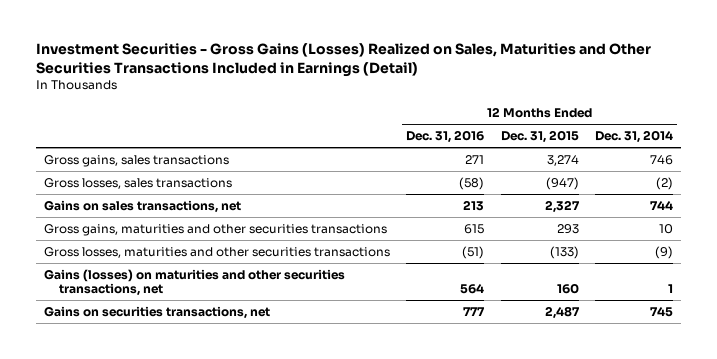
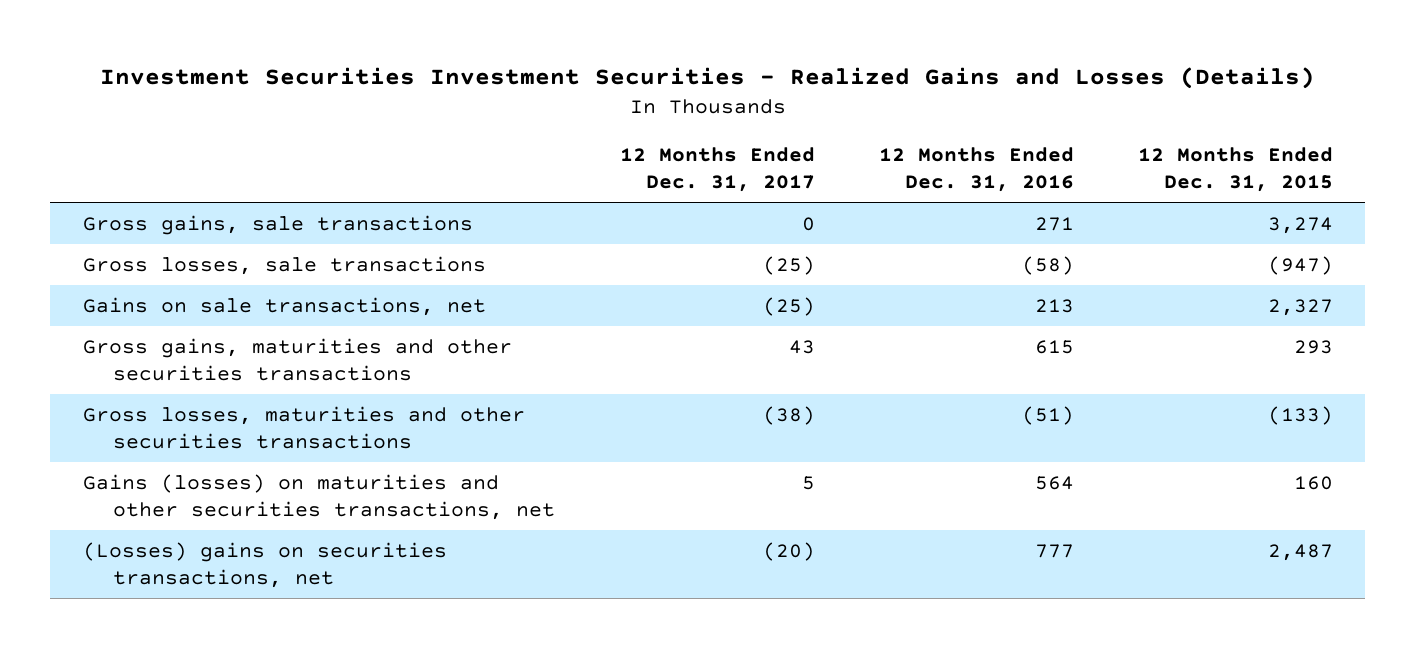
- Investment Securities - Gross Gains (Losses) Realized on Sales, Maturities and Other Securities Transactions Included in Earnings (Detail)
+ Investment Securities Investment Securities - Realized Gains and Losses (Details)
- | 12 Months Ended Dec. 31, 2016 | 12 Months Ended Dec. 31, 2015 | 12 Months Ended Dec. 31, 2014
+ | 12 Months Ended Dec. 31, 2017 | 12 Months Ended Dec. 31, 2016 | 12 Months Ended Dec. 31, 2015
- Gross gains, sales transactions | 271 | 3,274 | 746
- Gross losses, sales transactions | (58) | (947) | (2)
- Gains on sales transactions, net | 213 | 2,327 | 744
+ Gross gains, sale transactions | 0 | 271 | 3,274
+ Gross losses, sale transactions | (25) | (58) | (947)
+ Gains on sale transactions, net | (25) | 213 | 2,327
- Gains on securities transactions, net | 777 | 2,487 | 745
+ (Losses) gains on securities transactions, net | (20) | 777 | 2,487

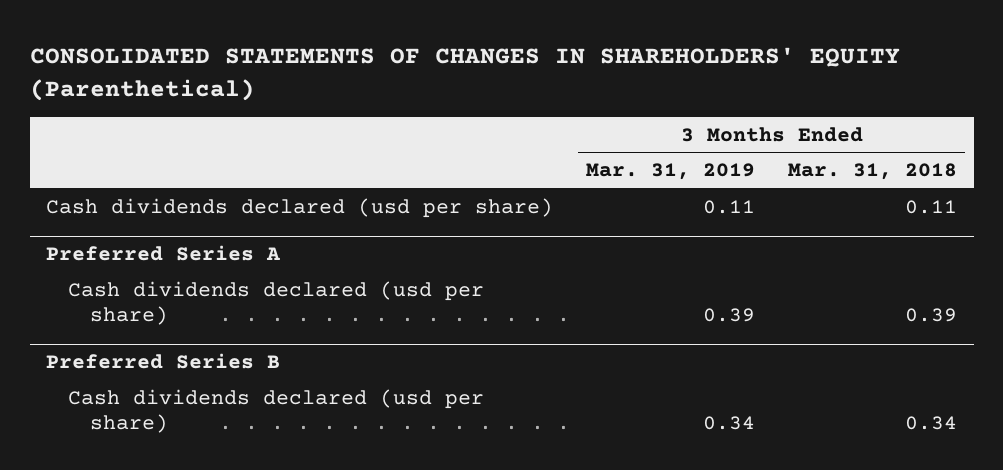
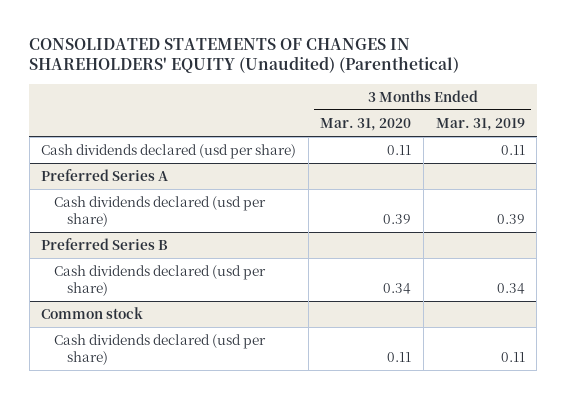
- CONSOLIDATED STATEMENTS OF CHANGES IN SHAREHOLDERS' EQUITY (Parenthetical)
+ CONSOLIDATED STATEMENTS OF CHANGES IN SHAREHOLDERS' EQUITY (Unaudited) (Parenthetical)
- | 3 Months Ended Mar. 31, 2019 | 3 Months Ended Mar. 31, 2018
+ | 3 Months Ended Mar. 31, 2020 | 3 Months Ended Mar. 31, 2019
+ Common stock
+ Cash dividends declared (usd per share) | 0.11 | 0.11

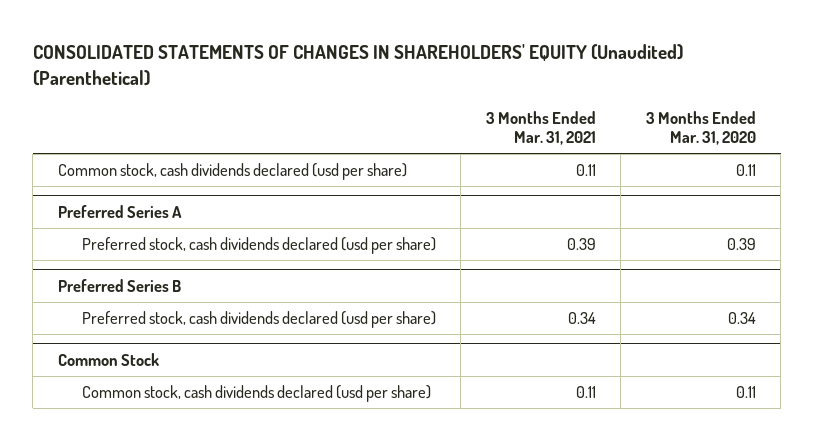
- | 3 Months Ended Mar. 31, 2020 | 3 Months Ended Mar. 31, 2019
+ | 3 Months Ended Mar. 31, 2021 | 3 Months Ended Mar. 31, 2020
- Cash dividends declared (usd per share) | 0.11 | 0.11
+ Common stock, cash dividends declared (usd per share) | 0.11 | 0.11
@ Preferred Series A
- Cash dividends declared (usd per share) | 0.39 | 0.39
+ Preferred stock, cash dividends declared (usd per share) | 0.39 | 0.39
@ Preferred Series B
- Cash dividends declared (usd per share) | 0.34 | 0.34
- Common stock
- Cash dividends declared (usd per share) | 0.11 | 0.11
@ Preferred Series B
+ Preferred stock, cash dividends declared (usd per share) | 0.34 | 0.34
+ Common Stock
+ Common stock, cash dividends declared (usd per share) | 0.11 | 0.11

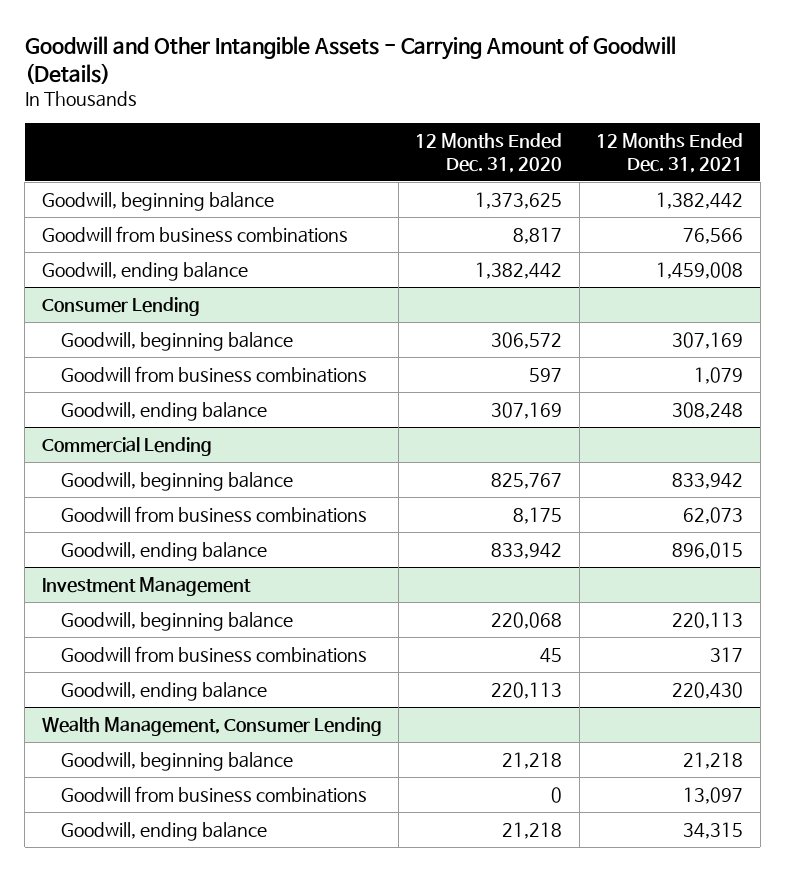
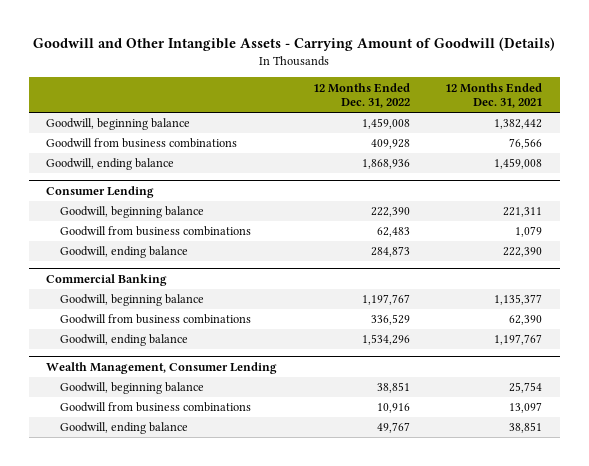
- | 12 Months Ended Dec. 31, 2020 | 12 Months Ended Dec. 31, 2021
+ | 12 Months Ended Dec. 31, 2022 | 12 Months Ended Dec. 31, 2021
@ Consumer Lending
- Goodwill, beginning balance | 306,572 | 307,169
+ Goodwill, beginning balance | 222,390 | 221,311
- Goodwill, ending balance | 307,169 | 308,248
- Commercial Lending
- Goodwill, beginning balance | 825,767 | 833,942
- Goodwill from business combinations | 8,175 | 62,073
- Goodwill, ending balance | 833,942 | 896,015
- Investment Management
- Goodwill, beginning balance | 220,068 | 220,113
- Goodwill from business combinations | 45 | 317
- Goodwill, ending balance | 220,113 | 220,430
@ Consumer Lending
+ Goodwill, ending balance | 284,873 | 222,390
+ Commercial Banking
+ Goodwill, beginning balance | 1,197,767 | 1,135,377
+ Goodwill from business combinations | 336,529 | 62,390
+ Goodwill, ending balance | 1,534,296 | 1,197,767
@ Wealth Management, Consumer Lending
- Goodwill, beginning balance | 21,218 | 21,218
+ Goodwill, beginning balance | 38,851 | 25,754
- Goodwill, ending balance | 21,218 | 34,315
+ Goodwill, ending balance | 49,767 | 38,851

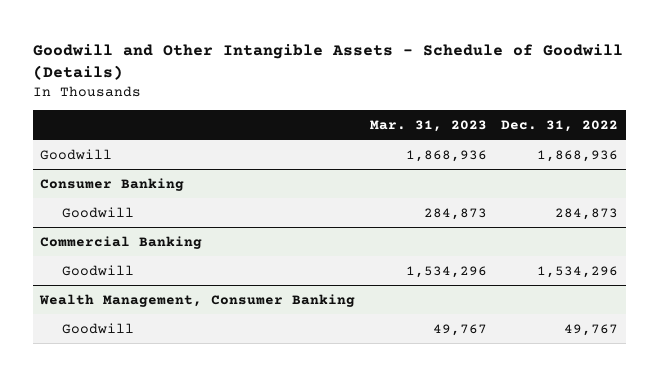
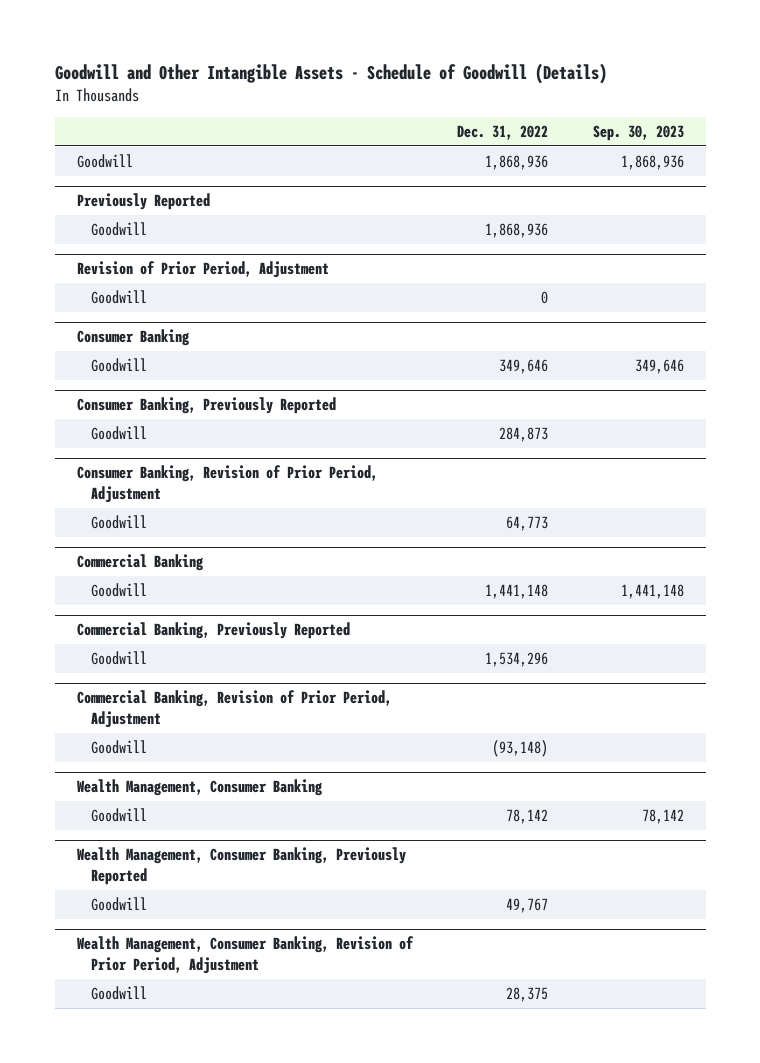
- | Mar. 31, 2023 | Dec. 31, 2022
+ | Dec. 31, 2022 | Sep. 30, 2023
+ Previously Reported
+ Goodwill | 1,868,936 |
+ Revision of Prior Period, Adjustment
+ Goodwill | 0 |
@ Consumer Banking
+ Goodwill | 349,646 | 349,646
+ Consumer Banking, Previously Reported
+ Consumer Banking, Revision of Prior Period, Adjustment
+ Goodwill | 64,773 |
@ Commercial Banking
+ Goodwill | 1,441,148 | 1,441,148
+ Commercial Banking, Previously Reported
+ Commercial Banking, Revision of Prior Period, Adjustment
+ Goodwill | (93,148) |
@ Wealth Management, Consumer Banking
+ Goodwill | 78,142 | 78,142
+ Wealth Management, Consumer Banking, Previously Reported
+ Wealth Management, Consumer Banking, Revision of Prior Period, Adjustment
+ Goodwill | 28,375 |

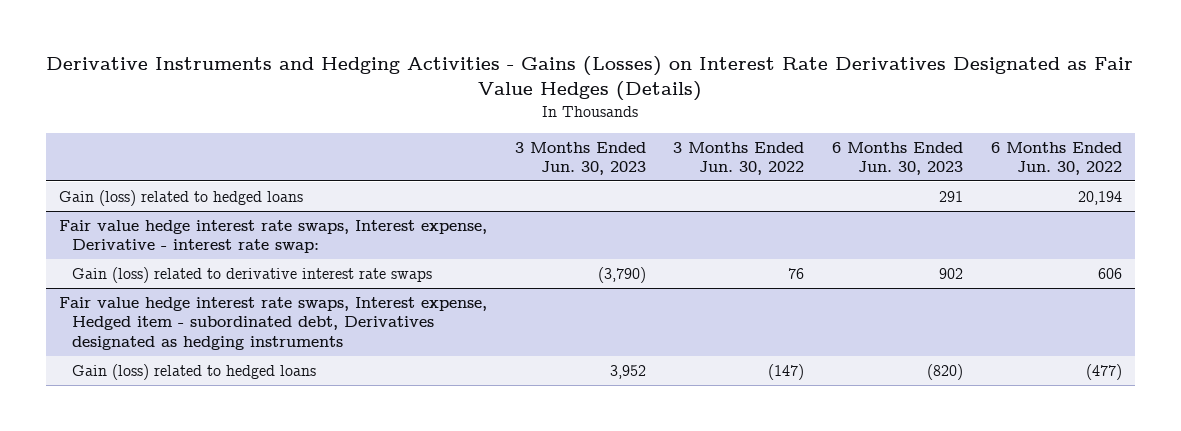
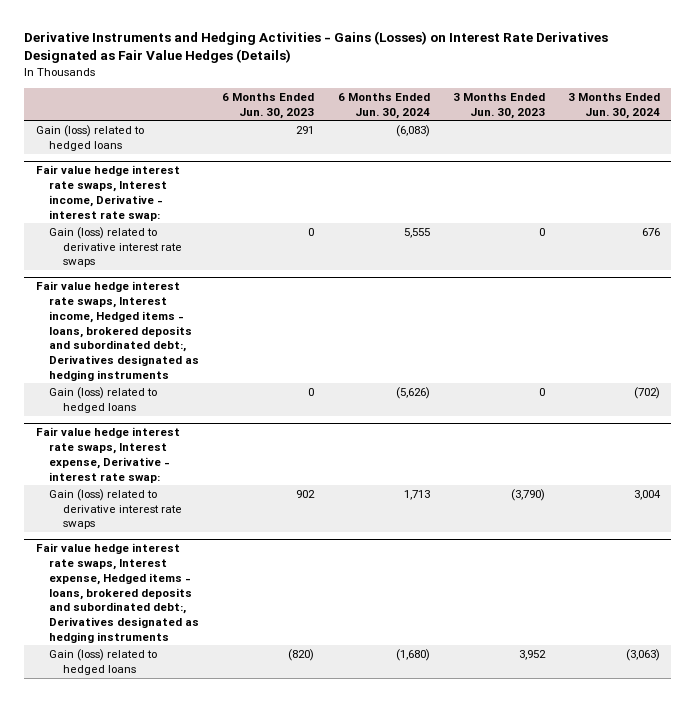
- | 3 Months Ended Jun. 30, 2023 | 3 Months Ended Jun. 30, 2022 | 6 Months Ended Jun. 30, 2023 | 6 Months Ended Jun. 30, 2022
+ | 6 Months Ended Jun. 30, 2023 | 6 Months Ended Jun. 30, 2024 | 3 Months Ended Jun. 30, 2023 | 3 Months Ended Jun. 30, 2024
+ Fair value hedge interest rate swaps, Interest income, Derivative - interest rate swap:
+ Gain (loss) related to derivative interest rate swaps | 0 | 5,555 | 0 | 676
+ Fair value hedge interest rate swaps, Interest income, Hedged items - loans, brokered deposits and subordinated debt:, Derivatives designated as hedging instruments
+ Gain (loss) related to hedged loans | 0 | (5,626) | 0 | (702)
- Fair value hedge interest rate swaps, Interest expense, Hedged item - subordinated debt, Derivatives designated as hedging instruments
+ Fair value hedge interest rate swaps, Interest expense, Hedged items - loans, brokered deposits and subordinated debt:, Derivatives designated as hedging instruments

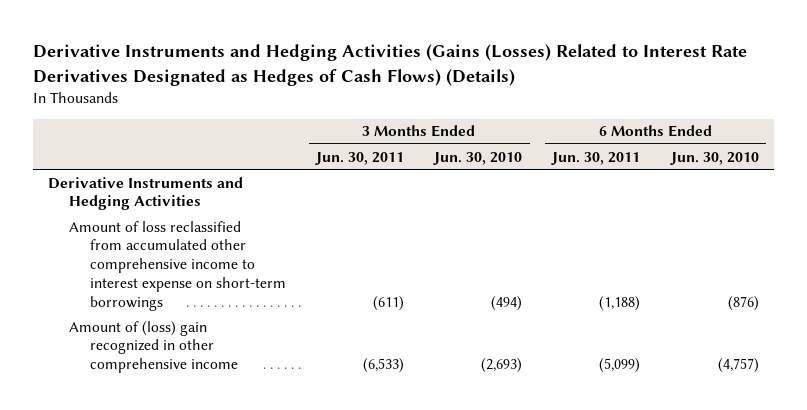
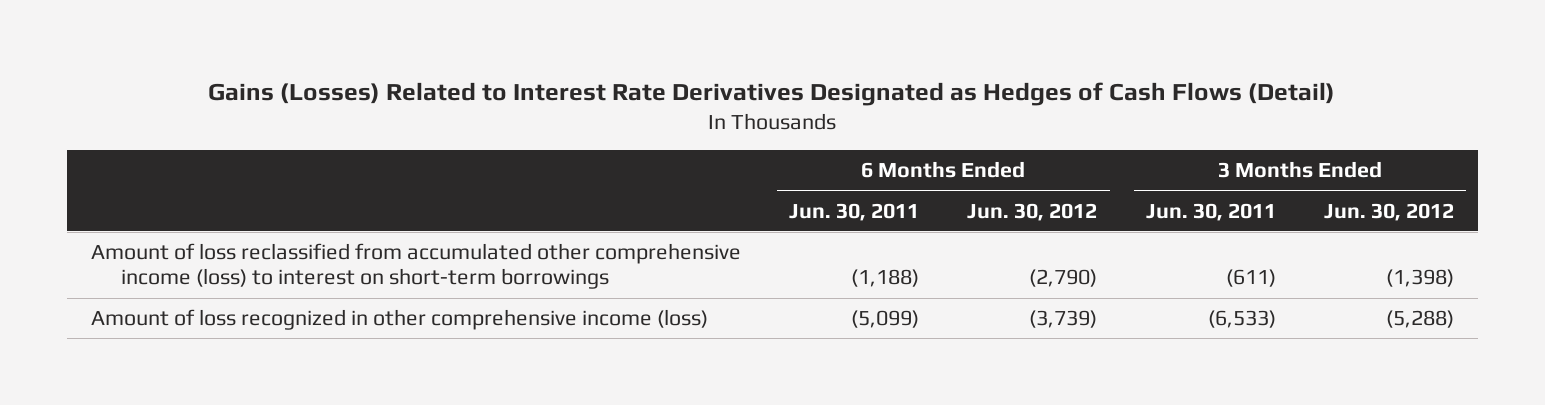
- Derivative Instruments and Hedging Activities (Gains (Losses) Related to Interest Rate Derivatives Designated as Hedges of Cash Flows) (Details)
+ Gains (Losses) Related to Interest Rate Derivatives Designated as Hedges of Cash Flows (Detail)
- | 3 Months Ended Jun. 30, 2011 | 3 Months Ended Jun. 30, 2010 | 6 Months Ended Jun. 30, 2011 | 6 Months Ended Jun. 30, 2010
+ | 6 Months Ended Jun. 30, 2011 | 6 Months Ended Jun. 30, 2012 | 3 Months Ended Jun. 30, 2011 | 3 Months Ended Jun. 30, 2012
- Derivative Instruments and Hedging Activities
- Amount of loss reclassified from accumulated other comprehensive income to interest expense on short-term borrowings | (611) | (494) | (1,188) | (876)
- Amount of (loss) gain recognized in other comprehensive income | (6,533) | (2,693) | (5,099) | (4,757)
+ Amount of loss reclassified from accumulated other comprehensive income (loss) to interest on short-term borrowings | (1,188) | (2,790) | (611) | (1,398)
+ Amount of loss recognized in other comprehensive income (loss) | (5,099) | (3,739) | (6,533) | (5,288)

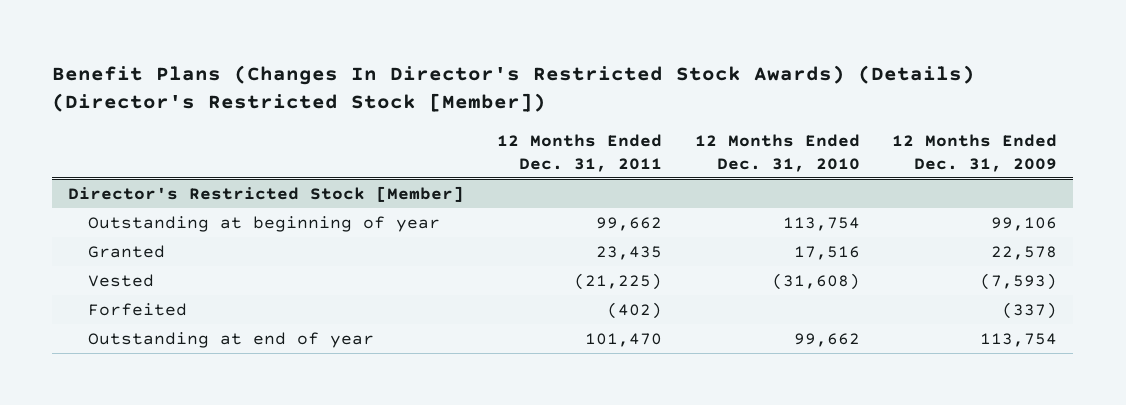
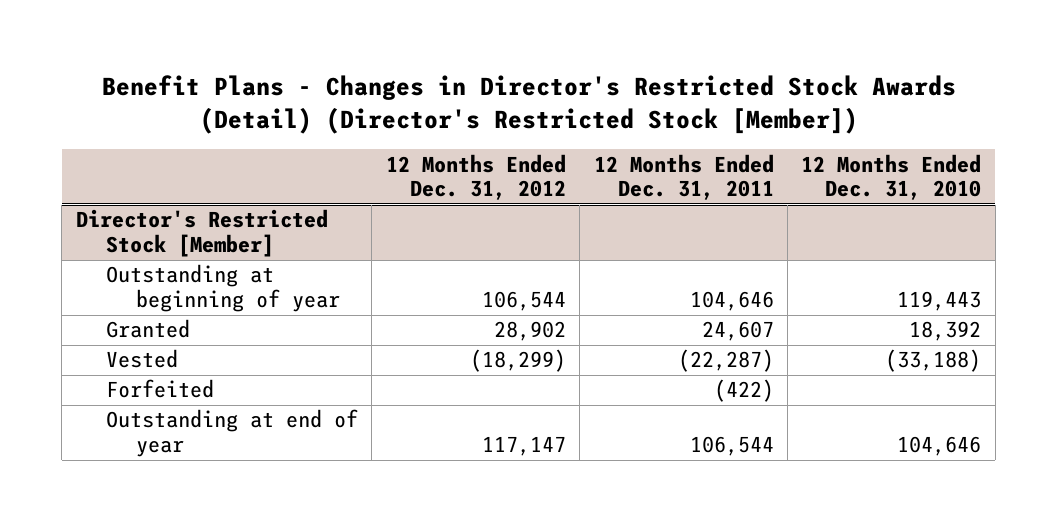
- Benefit Plans (Changes In Director's Restricted Stock Awards) (Details) (Director's Restricted Stock [Member])
+ Benefit Plans - Changes in Director's Restricted Stock Awards (Detail) (Director's Restricted Stock [Member])
- | 12 Months Ended Dec. 31, 2011 | 12 Months Ended Dec. 31, 2010 | 12 Months Ended Dec. 31, 2009
+ | 12 Months Ended Dec. 31, 2012 | 12 Months Ended Dec. 31, 2011 | 12 Months Ended Dec. 31, 2010
@ Director's Restricted Stock [Member]
- Outstanding at beginning of year | 99,662 | 113,754 | 99,106
- Granted | 23,435 | 17,516 | 22,578
- Vested | (21,225) | (31,608) | (7,593)
- Forfeited | (402) | | (337)
- Outstanding at end of year | 101,470 | 99,662 | 113,754
+ Outstanding at beginning of year | 106,544 | 104,646 | 119,443
+ Granted | 28,902 | 24,607 | 18,392
+ Vested | (18,299) | (22,287) | (33,188)
+ Forfeited | | (422) |
+ Outstanding at end of year | 117,147 | 106,544 | 104,646

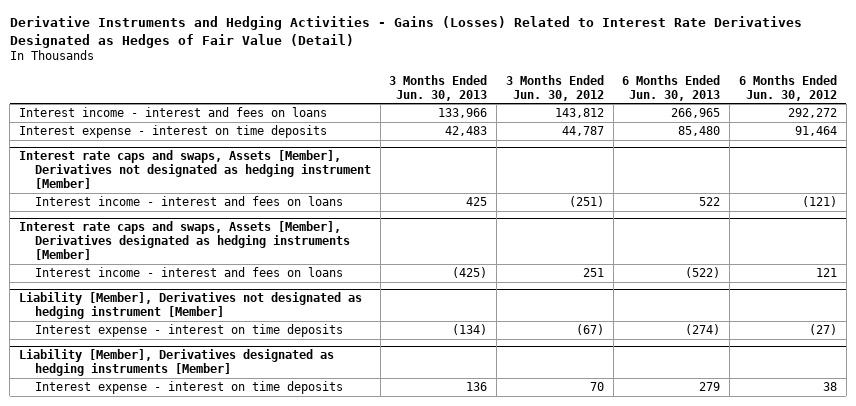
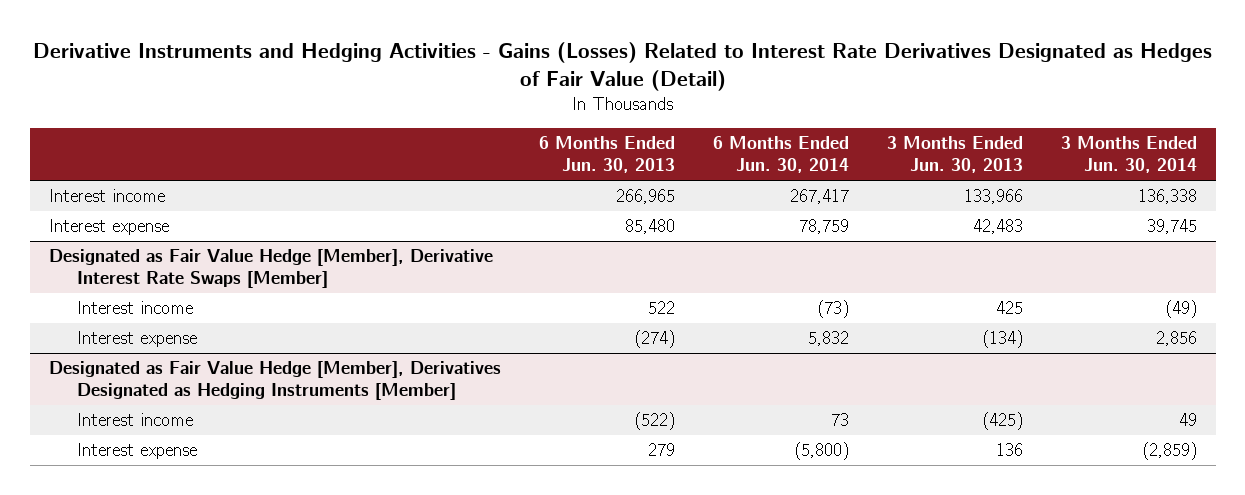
- | 3 Months Ended Jun. 30, 2013 | 3 Months Ended Jun. 30, 2012 | 6 Months Ended Jun. 30, 2013 | 6 Months Ended Jun. 30, 2012
+ | 6 Months Ended Jun. 30, 2013 | 6 Months Ended Jun. 30, 2014 | 3 Months Ended Jun. 30, 2013 | 3 Months Ended Jun. 30, 2014
- Interest income - interest and fees on loans | 133,966 | 143,812 | 266,965 | 292,272
- Interest expense - interest on time deposits | 42,483 | 44,787 | 85,480 | 91,464
- Interest rate caps and swaps, Assets [Member], Derivatives not designated as hedging instrument [Member]
- Interest income - interest and fees on loans | 425 | (251) | 522 | (121)
- Interest rate caps and swaps, Assets [Member], Derivatives designated as hedging instruments [Member]
- Interest income - interest and fees on loans | (425) | 251 | (522) | 121
- Liability [Member], Derivatives not designated as hedging instrument [Member]
- Interest expense - interest on time deposits | (134) | (67) | (274) | (27)
- Liability [Member], Derivatives designated as hedging instruments [Member]
- Interest expense - interest on time deposits | 136 | 70 | 279 | 38
+ Interest income | 266,965 | 267,417 | 133,966 | 136,338
+ Interest expense | 85,480 | 78,759 | 42,483 | 39,745
+ Designated as Fair Value Hedge [Member], Derivative Interest Rate Swaps [Member]
+ Interest income | 522 | (73) | 425 | (49)
+ Interest expense | (274) | 5,832 | (134) | 2,856
+ Designated as Fair Value Hedge [Member], Derivatives Designated as Hedging Instruments [Member]
+ Interest income | (522) | 73 | (425) | 49
+ Interest expense | 279 | (5,800) | 136 | (2,859)

